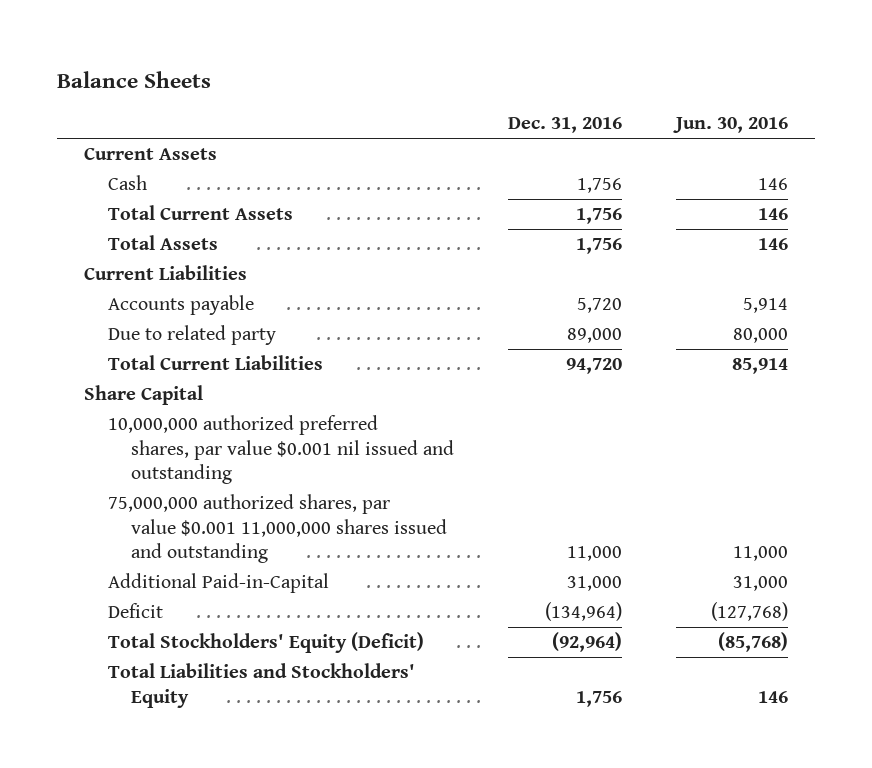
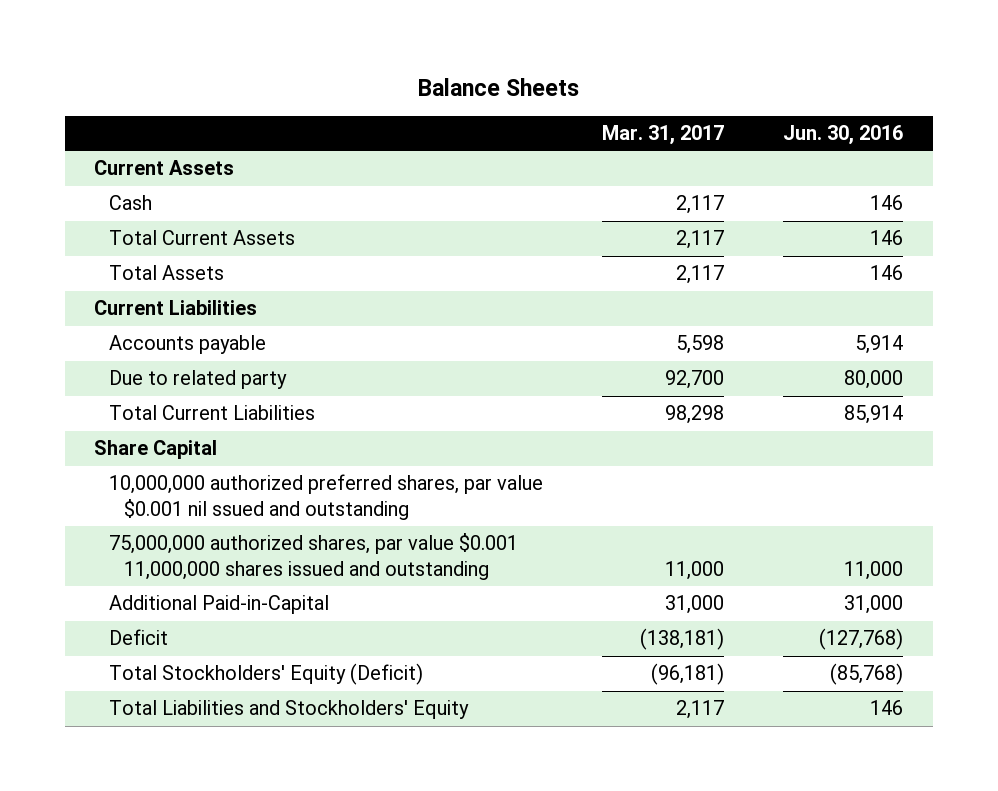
- | Dec. 31, 2016 | Jun. 30, 2016
+ | Mar. 31, 2017 | Jun. 30, 2016
- 10,000,000 authorized preferred shares, par value $0.001 nil issued and outstanding
+ 10,000,000 authorized preferred shares, par value $0.001 nil ssued and outstanding

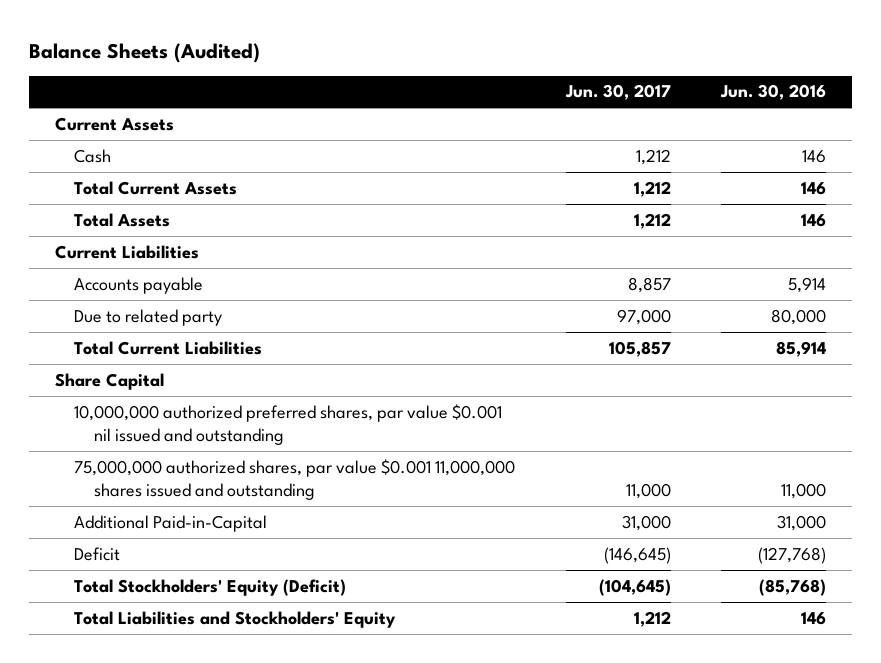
- Balance Sheets
+ Balance Sheets (Audited)
- | Mar. 31, 2017 | Jun. 30, 2016
+ | Jun. 30, 2017 | Jun. 30, 2016
- 10,000,000 authorized preferred shares, par value $0.001 nil ssued and outstanding
+ 10,000,000 authorized preferred shares, par value $0.001 nil issued and outstanding

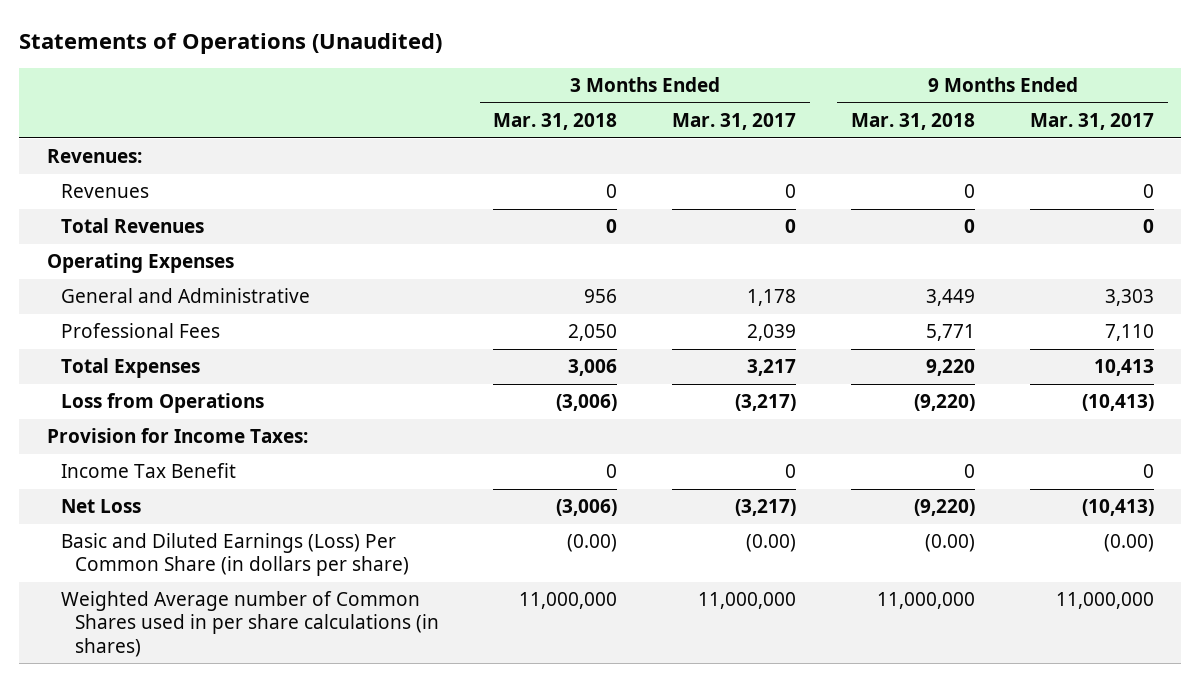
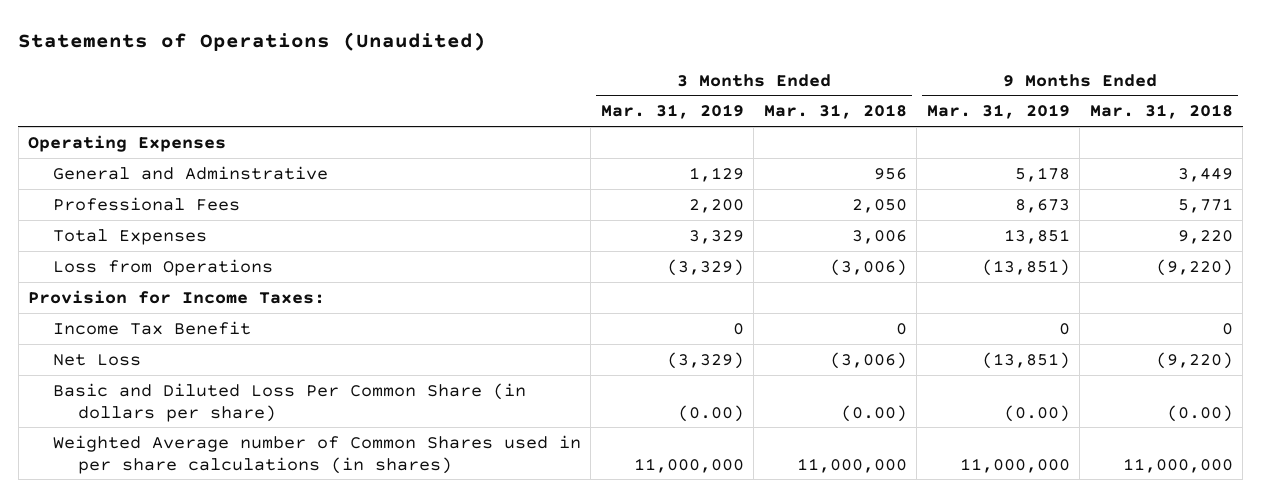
- | 3 Months Ended Mar. 31, 2018 | 3 Months Ended Mar. 31, 2017 | 9 Months Ended Mar. 31, 2018 | 9 Months Ended Mar. 31, 2017
+ | 3 Months Ended Mar. 31, 2019 | 3 Months Ended Mar. 31, 2018 | 9 Months Ended Mar. 31, 2019 | 9 Months Ended Mar. 31, 2018
- Revenues:
- Revenues | 0 | 0 | 0 | 0
- Total Revenues | 0 | 0 | 0 | 0
- General and Administrative | 956 | 1,178 | 3,449 | 3,303
+ General and Adminstrative | 1,129 | 956 | 5,178 | 3,449
- Basic and Diluted Earnings (Loss) Per Common Share (in dollars per share) | (0.00) | (0.00) | (0.00) | (0.00)
+ Basic and Diluted Loss Per Common Share (in dollars per share) | (0.00) | (0.00) | (0.00) | (0.00)

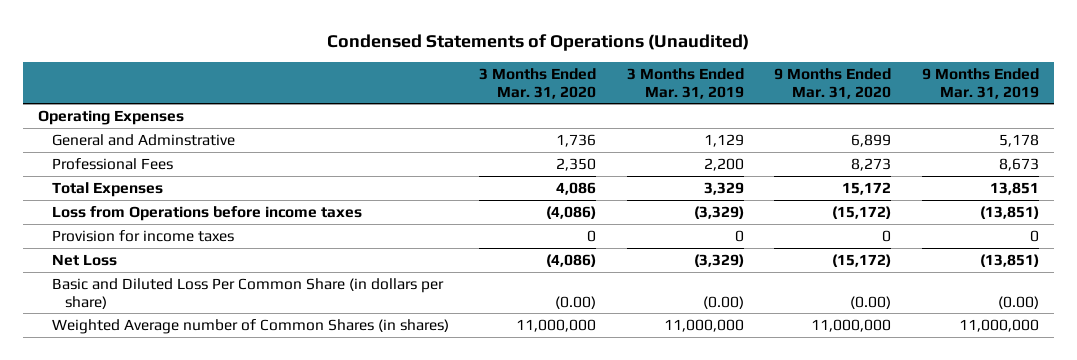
- Statements of Operations (Unaudited)
+ Condensed Statements of Operations (Unaudited)
- | 3 Months Ended Mar. 31, 2019 | 3 Months Ended Mar. 31, 2018 | 9 Months Ended Mar. 31, 2019 | 9 Months Ended Mar. 31, 2018
+ | 3 Months Ended Mar. 31, 2020 | 3 Months Ended Mar. 31, 2019 | 9 Months Ended Mar. 31, 2020 | 9 Months Ended Mar. 31, 2019
- Loss from Operations | (3,329) | (3,006) | (13,851) | (9,220)
- Provision for Income Taxes:
- Income Tax Benefit | 0 | 0 | 0 | 0
+ Loss from Operations before income taxes | (4,086) | (3,329) | (15,172) | (13,851)
+ Provision for income taxes | 0 | 0 | 0 | 0
- Weighted Average number of Common Shares used in per share calculations (in shares) | 11,000,000 | 11,000,000 | 11,000,000 | 11,000,000
+ Weighted Average number of Common Shares (in shares) | 11,000,000 | 11,000,000 | 11,000,000 | 11,000,000

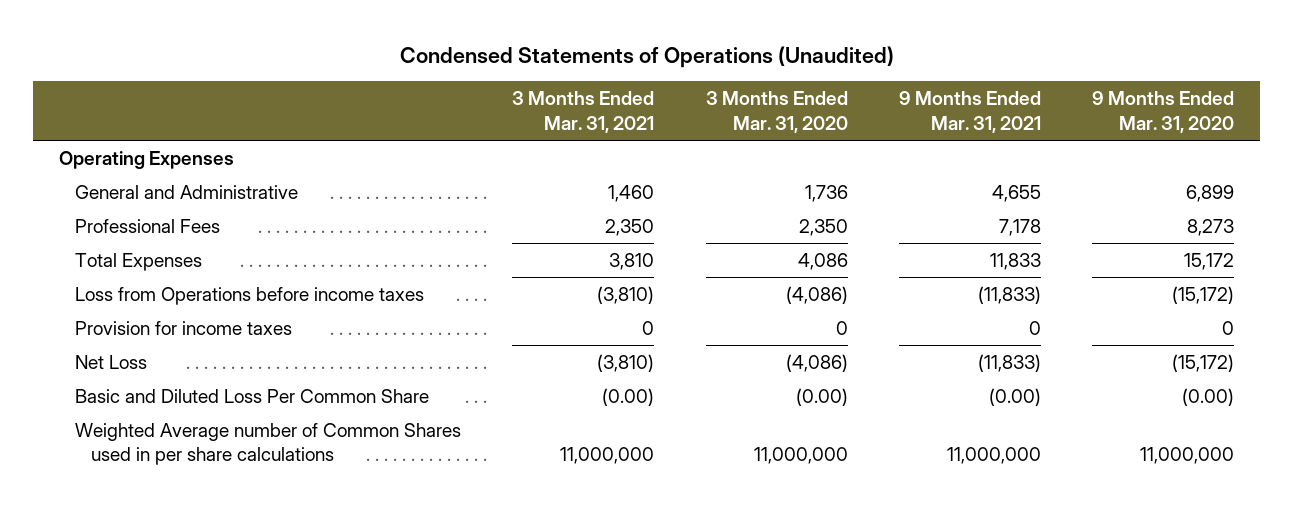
- | 3 Months Ended Mar. 31, 2020 | 3 Months Ended Mar. 31, 2019 | 9 Months Ended Mar. 31, 2020 | 9 Months Ended Mar. 31, 2019
+ | 3 Months Ended Mar. 31, 2021 | 3 Months Ended Mar. 31, 2020 | 9 Months Ended Mar. 31, 2021 | 9 Months Ended Mar. 31, 2020
- General and Adminstrative | 1,736 | 1,129 | 6,899 | 5,178
+ General and Administrative | 1,460 | 1,736 | 4,655 | 6,899
- Basic and Diluted Loss Per Common Share (in dollars per share) | (0.00) | (0.00) | (0.00) | (0.00)
- Weighted Average number of Common Shares (in shares) | 11,000,000 | 11,000,000 | 11,000,000 | 11,000,000
+ Basic and Diluted Loss Per Common Share | (0.00) | (0.00) | (0.00) | (0.00)
+ Weighted Average number of Common Shares used in per share calculations | 11,000,000 | 11,000,000 | 11,000,000 | 11,000,000

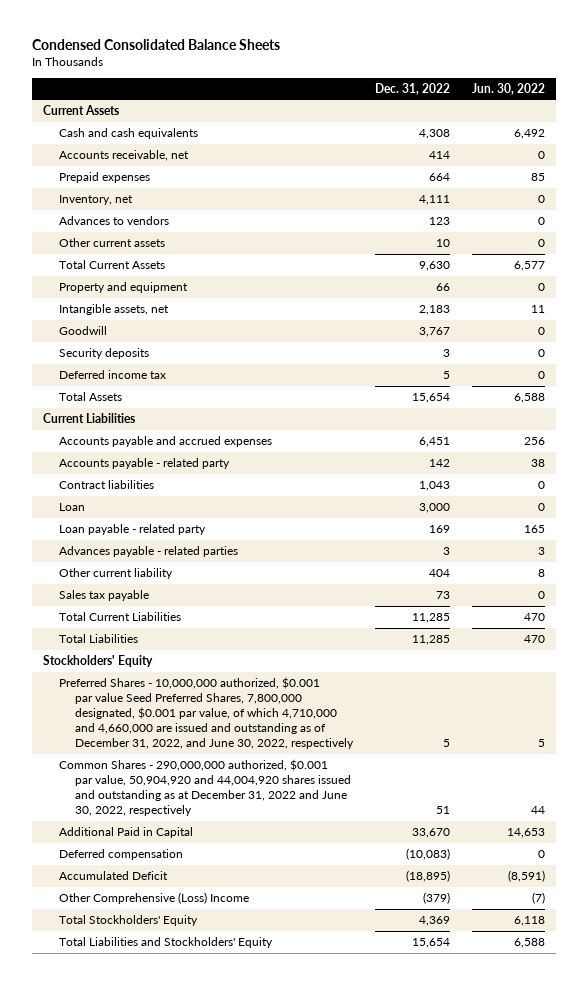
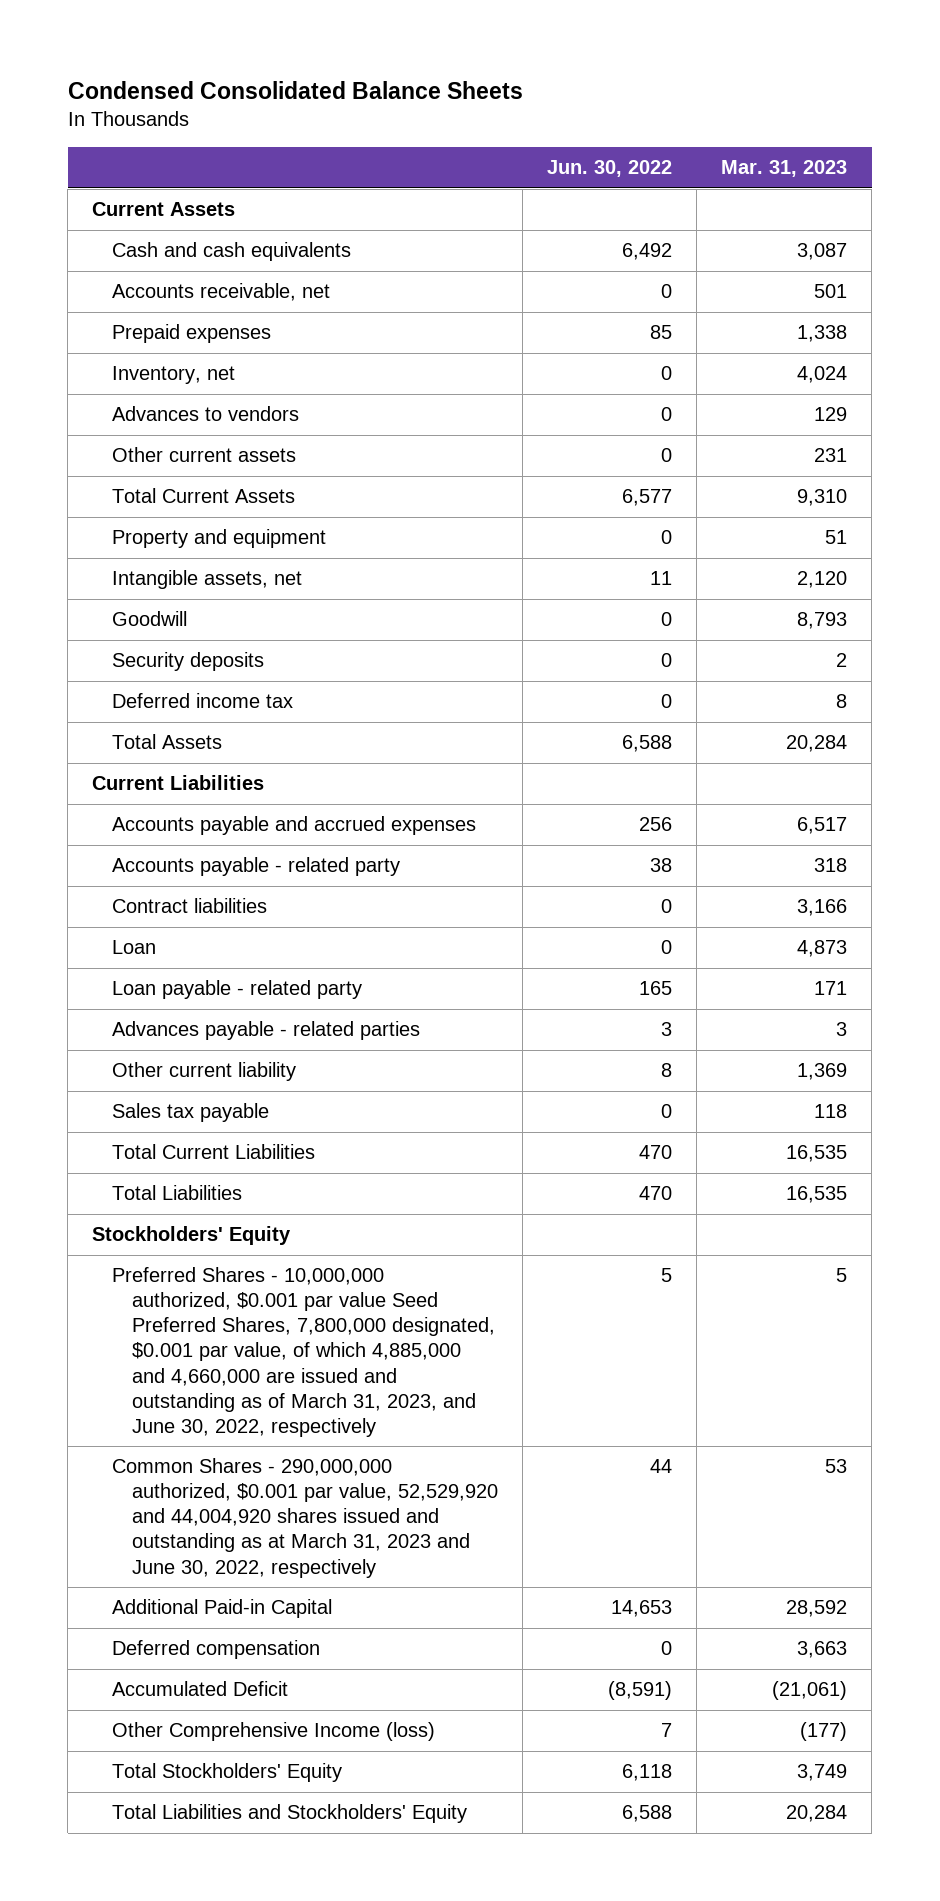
- | Dec. 31, 2022 | Jun. 30, 2022
+ | Jun. 30, 2022 | Mar. 31, 2023
- Preferred Shares - 10,000,000 authorized, $0.001 par value Seed Preferred Shares, 7,800,000 designated, $0.001 par value, of which 4,710,000 and 4,660,000 are issued and outstanding as of December 31, 2022, and June 30, 2022, respectively | 5 | 5
- Common Shares - 290,000,000 authorized, $0.001 par value, 50,904,920 and 44,004,920 shares issued and outstanding as at December 31, 2022 and June 30, 2022, respectively | 51 | 44
- Additional Paid in Capital | 33,670 | 14,653
+ Preferred Shares - 10,000,000 authorized, $0.001 par value Seed Preferred Shares, 7,800,000 designated, $0.001 par value, of which 4,885,000 and 4,660,000 are issued and outstanding as of March 31, 2023, and June 30, 2022, respectively | 5 | 5
+ Common Shares - 290,000,000 authorized, $0.001 par value, 52,529,920 and 44,004,920 shares issued and outstanding as at March 31, 2023 and June 30, 2022, respectively | 44 | 53
+ Additional Paid-in Capital | 14,653 | 28,592
- Other Comprehensive (Loss) Income | (379) | (7)
+ Other Comprehensive Income (loss) | 7 | (177)

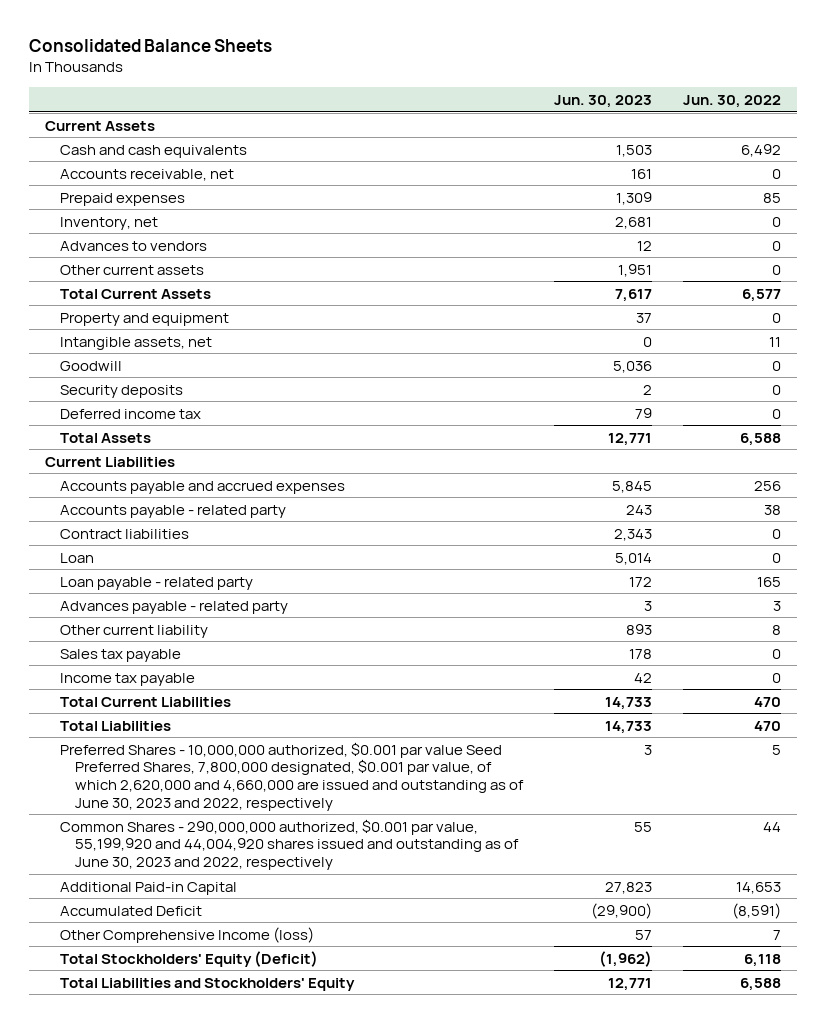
- Condensed Consolidated Balance Sheets
+ Consolidated Balance Sheets
- | Jun. 30, 2022 | Mar. 31, 2023
+ | Jun. 30, 2023 | Jun. 30, 2022
- Advances payable - related parties | 3 | 3
+ Advances payable - related party | 3 | 3
+ Income tax payable | 42 | 0
- Stockholders' Equity
- Preferred Shares - 10,000,000 authorized, $0.001 par value Seed Preferred Shares, 7,800,000 designated, $0.001 par value, of which 4,885,000 and 4,660,000 are issued and outstanding as of March 31, 2023, and June 30, 2022, respectively | 5 | 5
- Common Shares - 290,000,000 authorized, $0.001 par value, 52,529,920 and 44,004,920 shares issued and outstanding as at March 31, 2023 and June 30, 2022, respectively | 44 | 53
+ Preferred Shares - 10,000,000 authorized, $0.001 par value Seed Preferred Shares, 7,800,000 designated, $0.001 par value, of which 2,620,000 and 4,660,000 are issued and outstanding as of June 30, 2023 and 2022, respectively | 3 | 5
+ Common Shares - 290,000,000 authorized, $0.001 par value, 55,199,920 and 44,004,920 shares issued and outstanding as of June 30, 2023 and 2022, respectively | 55 | 44
- Deferred compensation | 0 | 3,663
- Total Stockholders' Equity | 6,118 | 3,749
+ Total Stockholders' Equity (Deficit) | (1,962) | 6,118

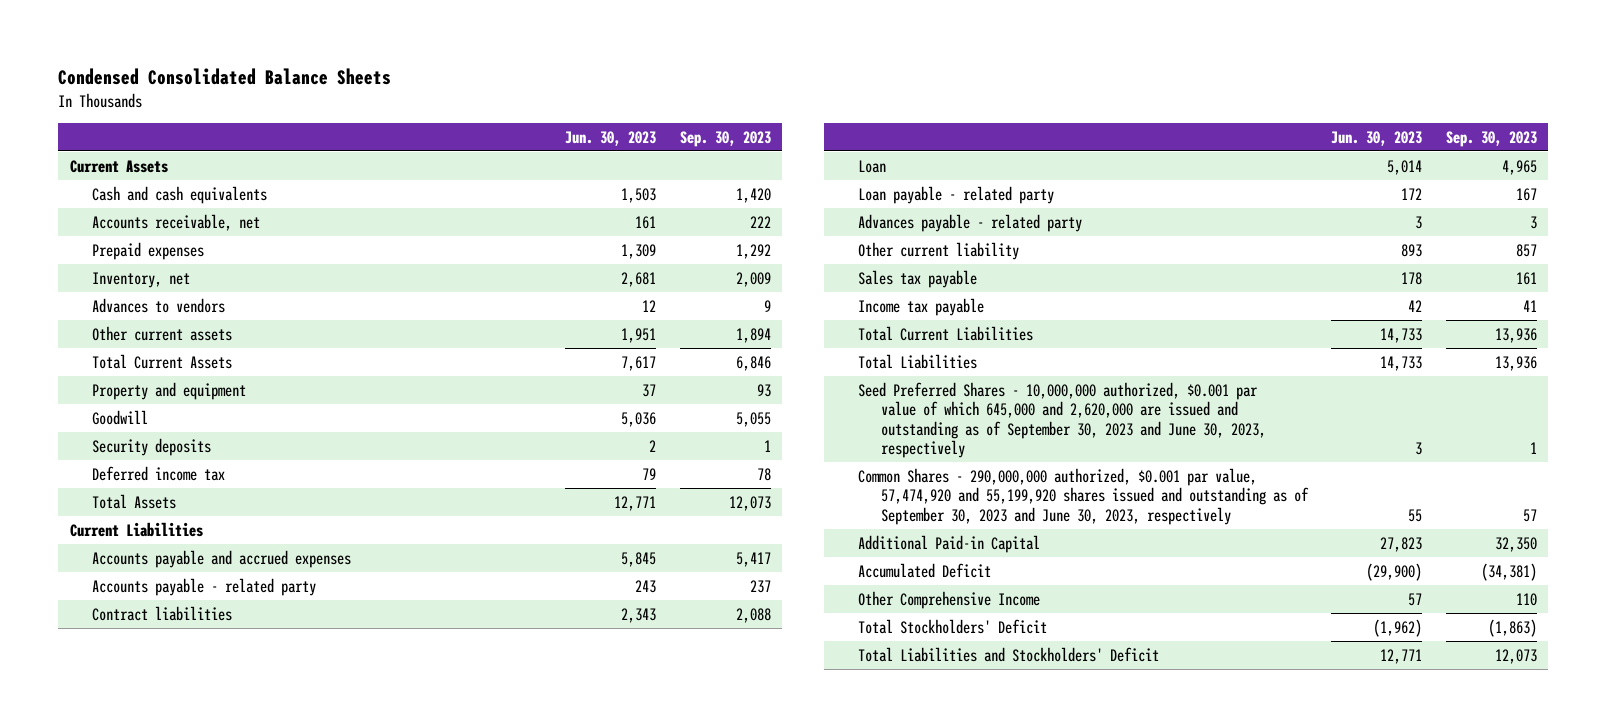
- Consolidated Balance Sheets
+ Condensed Consolidated Balance Sheets
- | Jun. 30, 2023 | Jun. 30, 2022
+ | Jun. 30, 2023 | Sep. 30, 2023
- Intangible assets, net | 0 | 11
- Preferred Shares - 10,000,000 authorized, $0.001 par value Seed Preferred Shares, 7,800,000 designated, $0.001 par value, of which 2,620,000 and 4,660,000 are issued and outstanding as of June 30, 2023 and 2022, respectively | 3 | 5
- Common Shares - 290,000,000 authorized, $0.001 par value, 55,199,920 and 44,004,920 shares issued and outstanding as of June 30, 2023 and 2022, respectively | 55 | 44
+ Seed Preferred Shares - 10,000,000 authorized, $0.001 par value of which 645,000 and 2,620,000 are issued and outstanding as of September 30, 2023 and June 30, 2023, respectively | 3 | 1
+ Common Shares - 290,000,000 authorized, $0.001 par value, 57,474,920 and 55,199,920 shares issued and outstanding as of September 30, 2023 and June 30, 2023, respectively | 55 | 57
- Other Comprehensive Income (loss) | 57 | 7
- Total Stockholders' Equity (Deficit) | (1,962) | 6,118
- Total Liabilities and Stockholders' Equity | 12,771 | 6,588
+ Other Comprehensive Income | 57 | 110
+ Total Stockholders' Deficit | (1,962) | (1,863)
+ Total Liabilities and Stockholders' Deficit | 12,771 | 12,073

